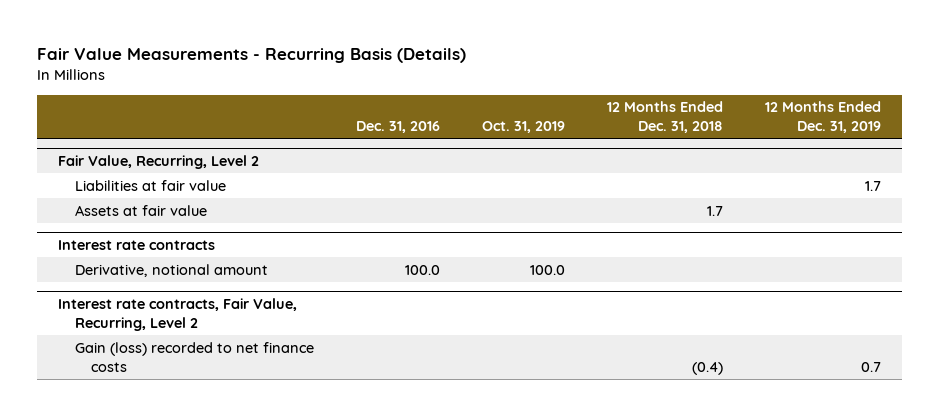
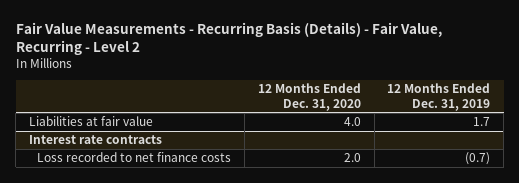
- Fair Value Measurements - Recurring Basis (Details)
+ Fair Value Measurements - Recurring Basis (Details) - Fair Value, Recurring - Level 2
- | Dec. 31, 2016 | Oct. 31, 2019 | 12 Months Ended Dec. 31, 2018 | 12 Months Ended Dec. 31, 2019
+ | 12 Months Ended Dec. 31, 2020 | 12 Months Ended Dec. 31, 2019
- Fair Value, Recurring, Level 2
- Assets at fair value | | | 1.7 |
@ Interest rate contracts
- Derivative, notional amount | 100.0 | 100.0 | |
- Interest rate contracts, Fair Value, Recurring, Level 2
- Gain (loss) recorded to net finance costs | | | (0.4) | 0.7
@ Interest rate contracts
+ Loss recorded to net finance costs | 2.0 | (0.7)

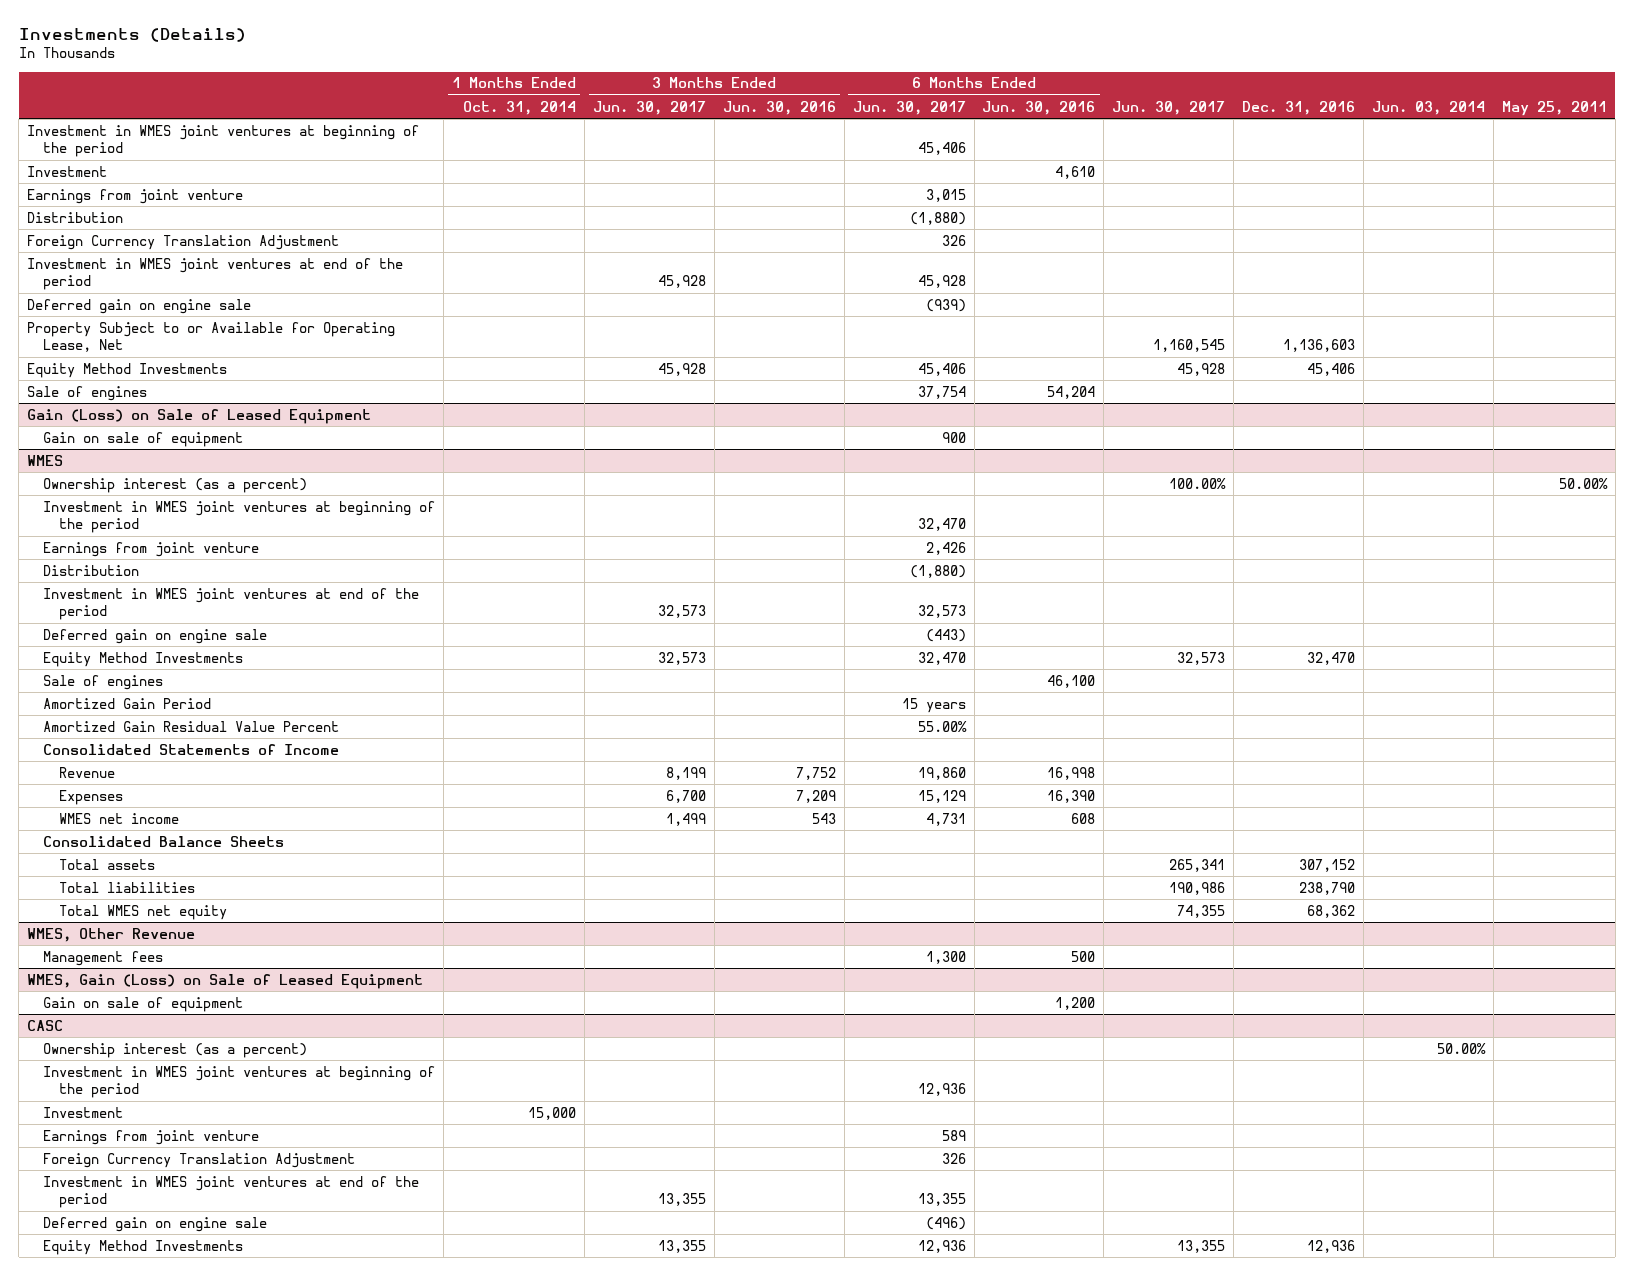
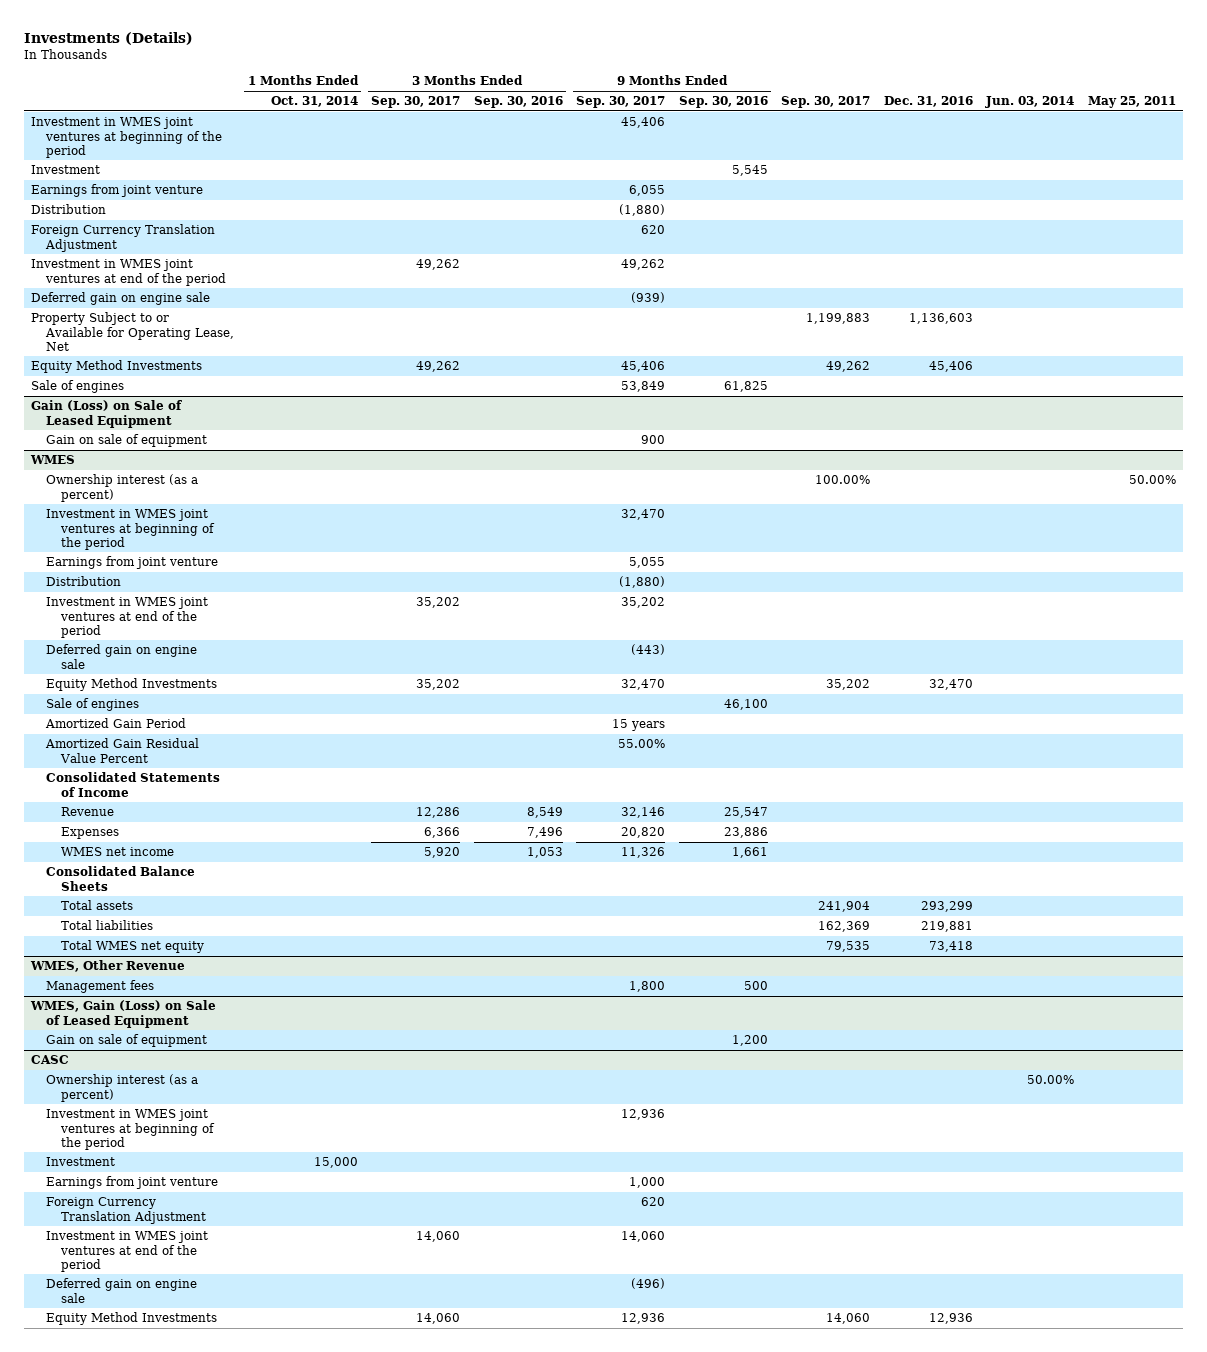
- | 1 Months Ended Oct. 31, 2014 | 3 Months Ended Jun. 30, 2017 | 3 Months Ended Jun. 30, 2016 | 6 Months Ended Jun. 30, 2017 | 6 Months Ended Jun. 30, 2016 | Jun. 30, 2017 | Dec. 31, 2016 | Jun. 03, 2014 | May 25, 2011
+ | 1 Months Ended Oct. 31, 2014 | 3 Months Ended Sep. 30, 2017 | 3 Months Ended Sep. 30, 2016 | 9 Months Ended Sep. 30, 2017 | 9 Months Ended Sep. 30, 2016 | Sep. 30, 2017 | Dec. 31, 2016 | Jun. 03, 2014 | May 25, 2011
@ WMES
- Total assets | | | | | | 265,341 | 307,152 | |
- Total liabilities | | | | | | 190,986 | 238,790 | |
- Total WMES net equity | | | | | | 74,355 | 68,362 | |
+ Total assets | | | | | | 241,904 | 293,299 | |
+ Total liabilities | | | | | | 162,369 | 219,881 | |
+ Total WMES net equity | | | | | | 79,535 | 73,418 | |

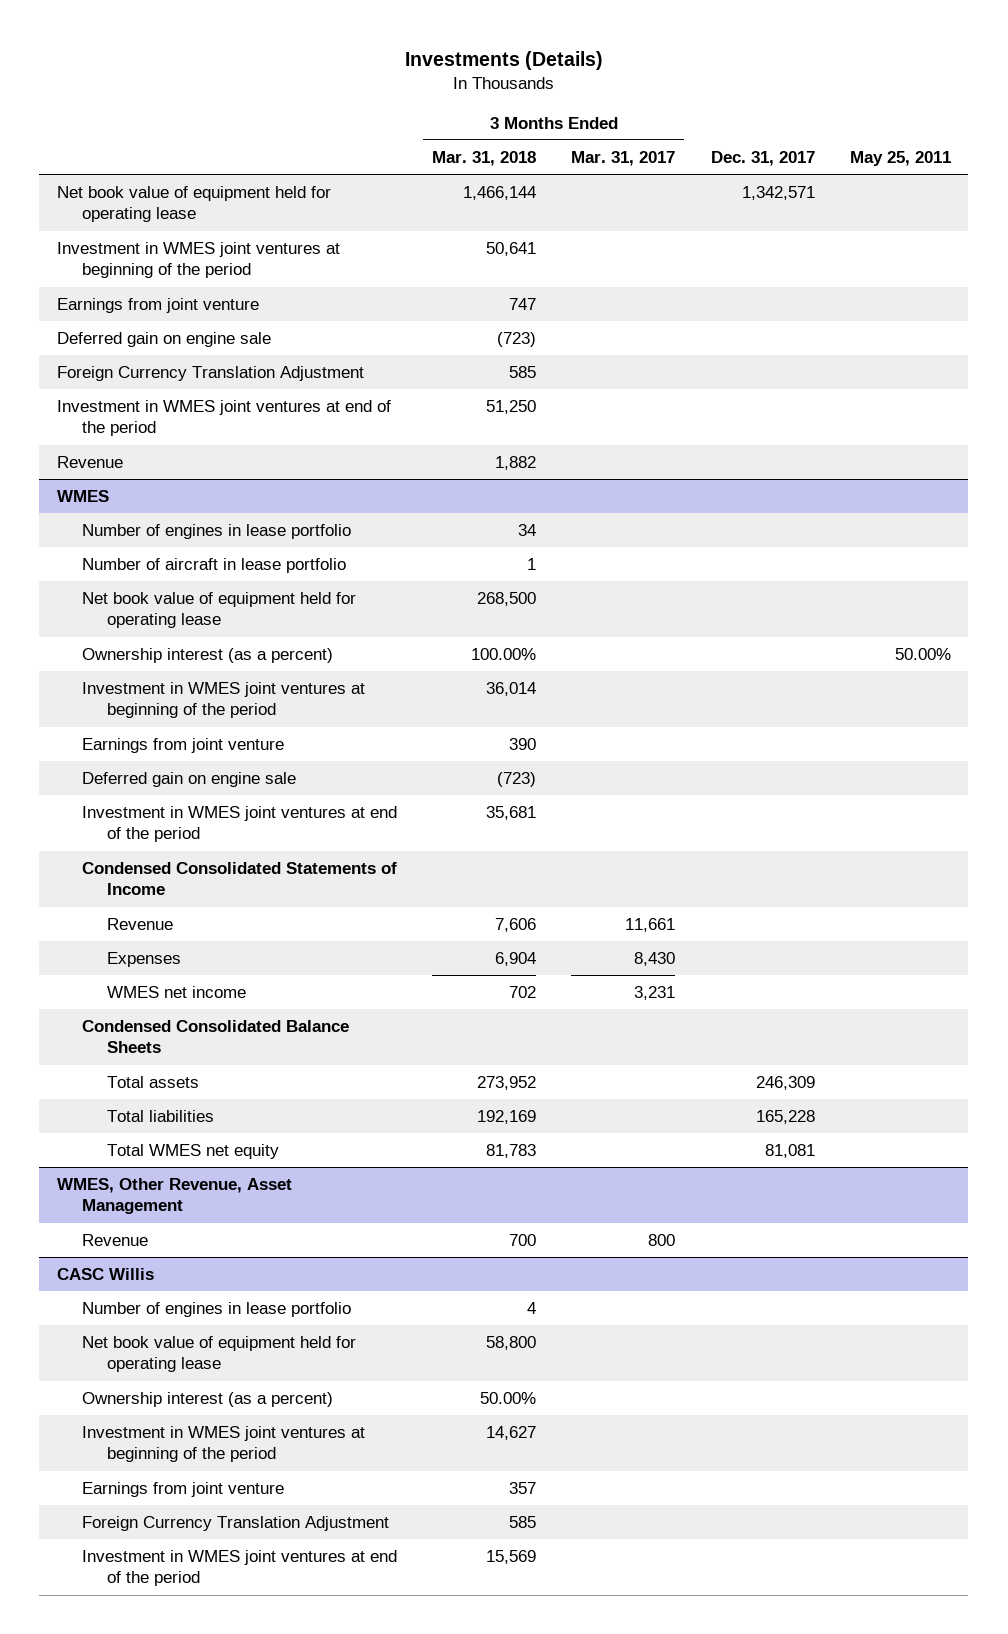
- | 1 Months Ended Oct. 31, 2014 | 3 Months Ended Sep. 30, 2017 | 3 Months Ended Sep. 30, 2016 | 9 Months Ended Sep. 30, 2017 | 9 Months Ended Sep. 30, 2016 | Sep. 30, 2017 | Dec. 31, 2016 | Jun. 03, 2014 | May 25, 2011
+ | 3 Months Ended Mar. 31, 2018 | 3 Months Ended Mar. 31, 2017 | Dec. 31, 2017 | May 25, 2011
+ Net book value of equipment held for operating lease | 1,466,144 | | 1,342,571 |
- Investment | | | | | 5,545 | | | |
- Distribution | | | | (1,880) | | | | |
moved up: Deferred gain on engine sale | (723) | | |
- Property Subject to or Available for Operating Lease, Net | | | | | | 1,199,883 | 1,136,603 | |
- Equity Method Investments | | 49,262 | | 45,406 | | 49,262 | 45,406 | |
- Sale of engines | | | | 53,849 | 61,825 | | | |
- Gain (Loss) on Sale of Leased Equipment
- Gain on sale of equipment | | | | 900 | | | | |
+ Revenue | 1,882 | | |
@ WMES
+ Number of engines in lease portfolio | 34 | | |
+ Number of aircraft in lease portfolio | 1 | | |
+ Net book value of equipment held for operating lease | 268,500 | | |
- Distribution | | | | (1,880) | | | | |
- Equity Method Investments | | 35,202 | | 32,470 | | 35,202 | 32,470 | |
- Sale of engines | | | | | 46,100 | | | |
- Amortized Gain Period | | | | 15 years | | | | |
- Amortized Gain Residual Value Percent | | | | 55.00% | | | | |
- Consolidated Statements of Income
moved down: Investment in WMES joint ventures at end of the period | 35,681 | | |
+ Condensed Consolidated Statements of Income
- Consolidated Balance Sheets
+ Condensed Consolidated Balance Sheets
- WMES, Other Revenue
- Management fees | | | | 1,800 | 500 | | | |
- WMES, Gain (Loss) on Sale of Leased Equipment
- Gain on sale of equipment | | | | | 1,200 | | | |
- CASC
- Ownership interest (as a percent) | | | | | | | | 50.00% |
- Investment in WMES joint ventures at beginning of the period | | | | 12,936 | | | | |
- Investment | 15,000 | | | | | | | |
- Earnings from joint venture | | | | 1,000 | | | | |
- Foreign Currency Translation Adjustment | | | | 620 | | | | |
- Investment in WMES joint ventures at end of the period | | 14,060 | | 14,060 | | | | |
- Deferred gain on engine sale | | | | (496) | | | | |
- Equity Method Investments | | 14,060 | | 12,936 | | 14,060 | 12,936 | |
+ WMES, Other Revenue, Asset Management
+ Revenue | 700 | 800 | |
+ CASC Willis
+ Number of engines in lease portfolio | 4 | | |
+ Net book value of equipment held for operating lease | 58,800 | | |
+ Ownership interest (as a percent) | 50.00% | | |
+ Investment in WMES joint ventures at beginning of the period | 14,627 | | |
+ Earnings from joint venture | 357 | | |
+ Foreign Currency Translation Adjustment | 585 | | |
+ Investment in WMES joint ventures at end of the period | 15,569 | | |

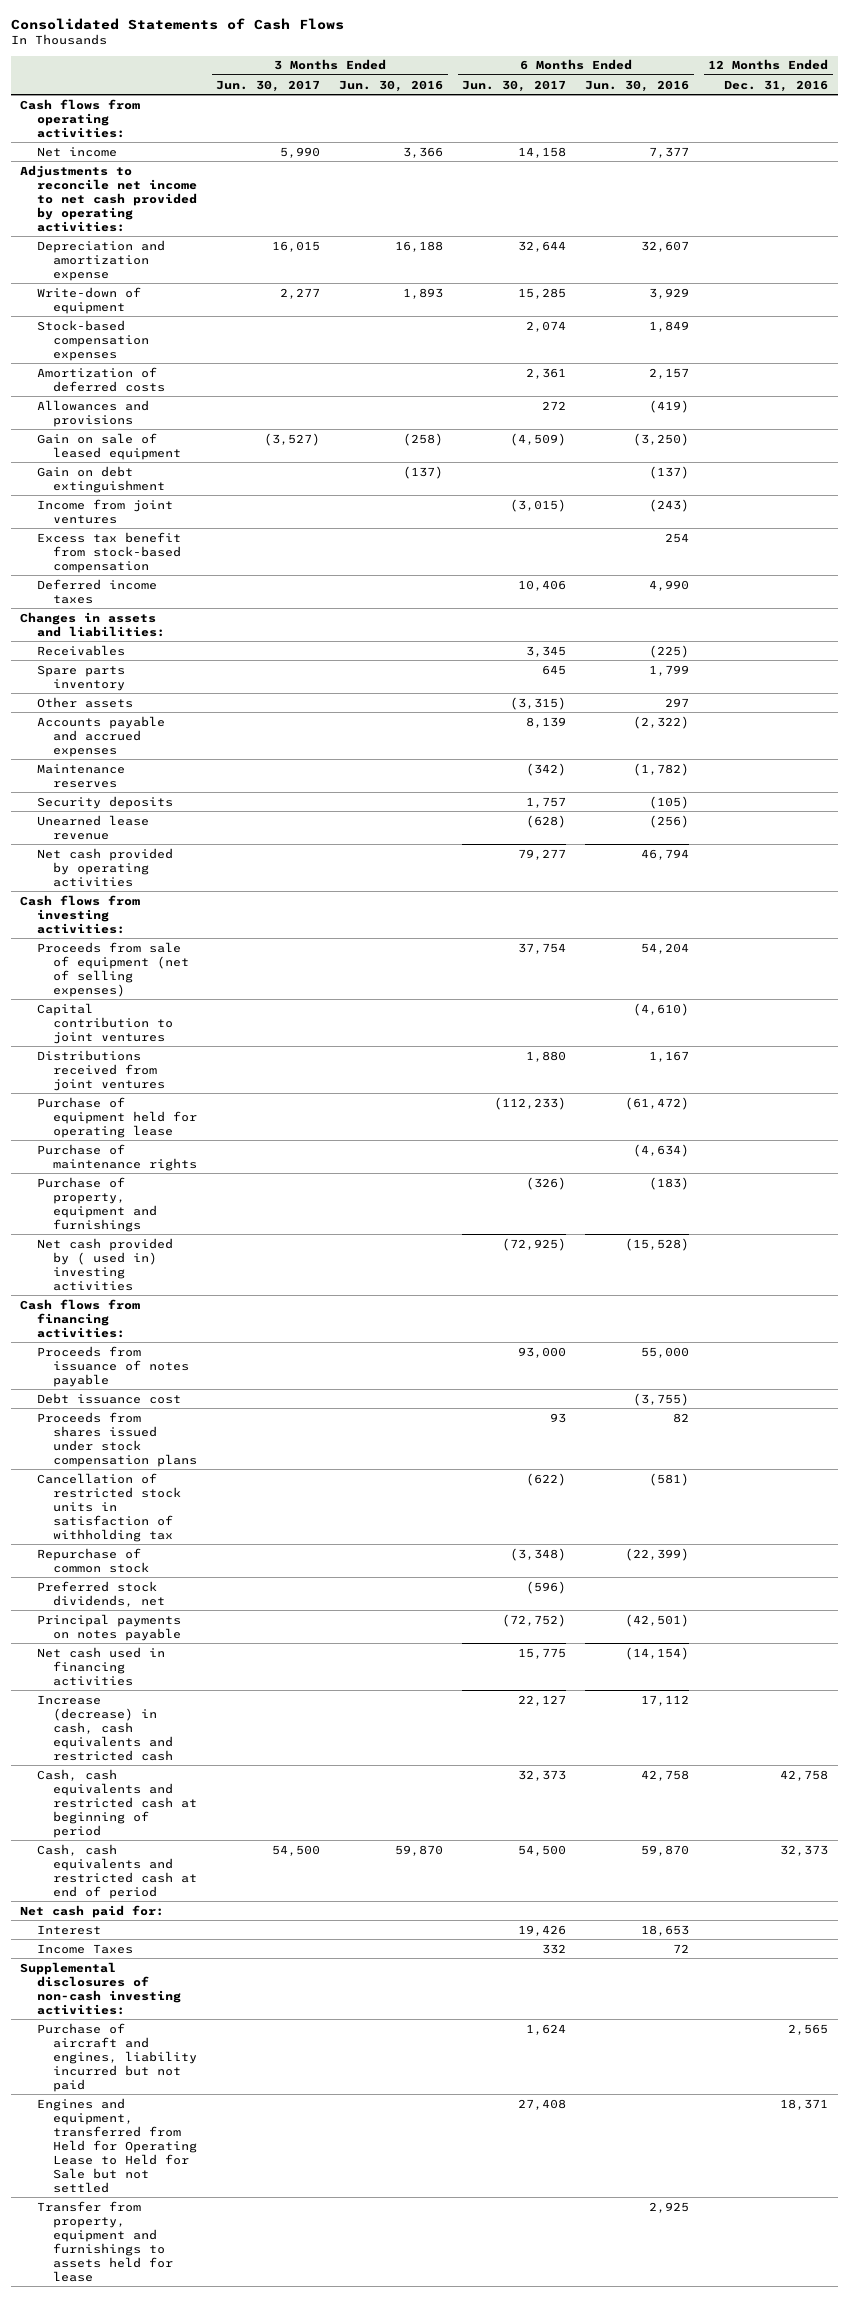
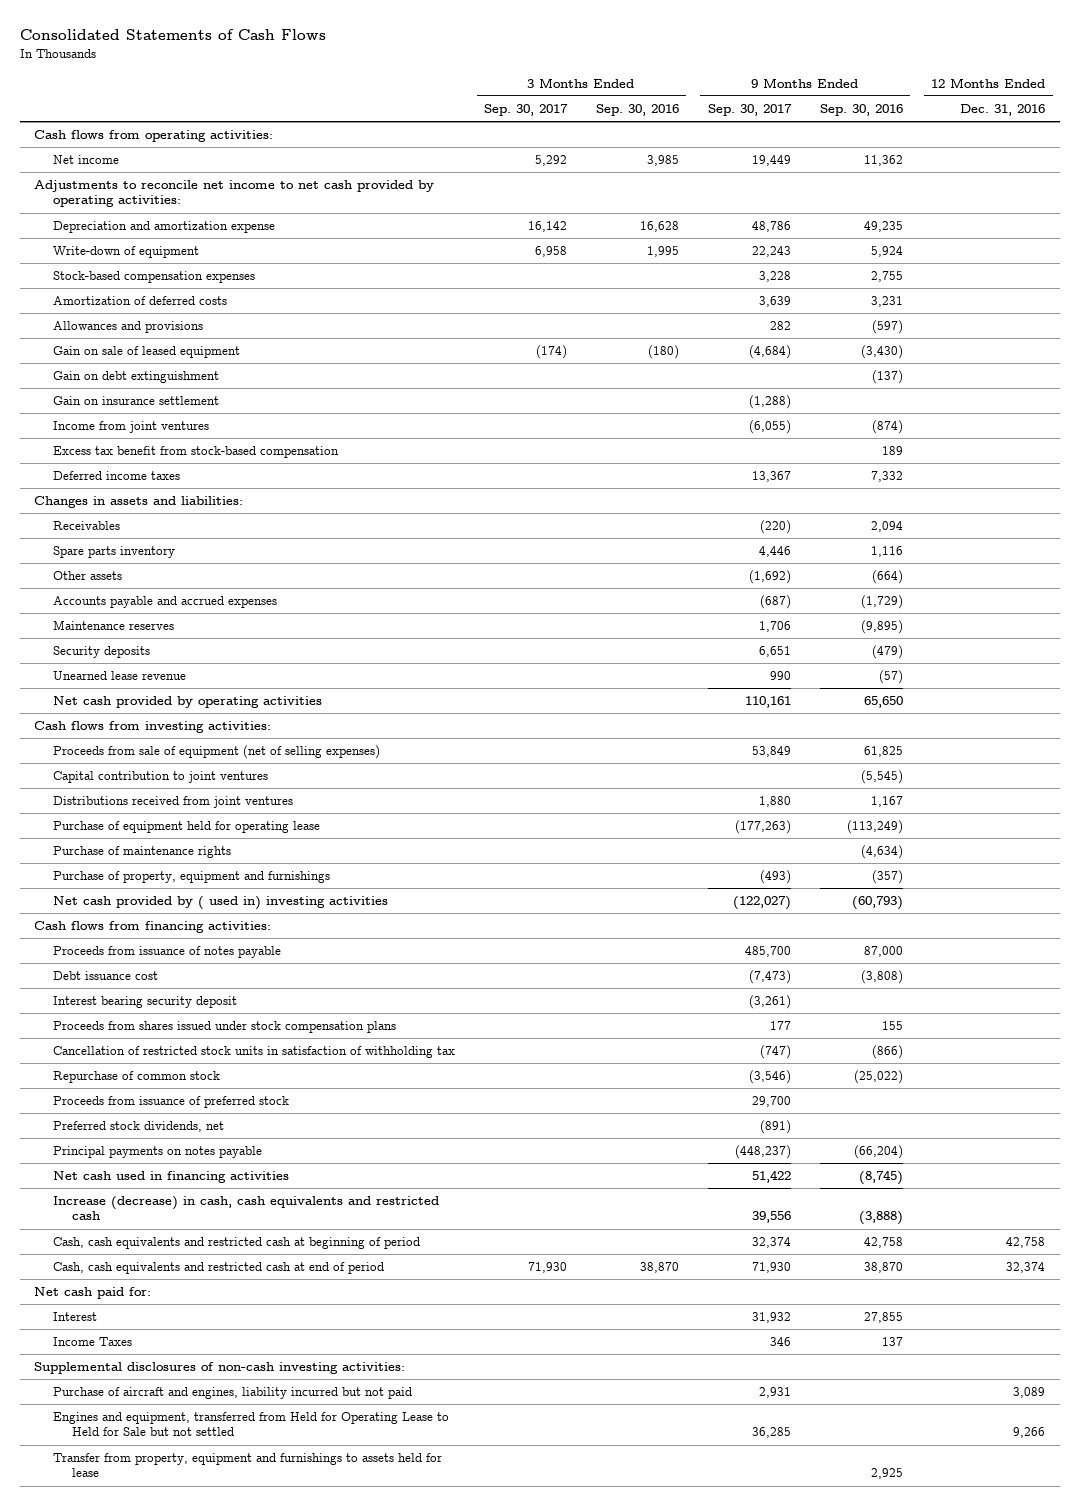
- | 3 Months Ended Jun. 30, 2017 | 3 Months Ended Jun. 30, 2016 | 6 Months Ended Jun. 30, 2017 | 6 Months Ended Jun. 30, 2016 | 12 Months Ended Dec. 31, 2016
+ | 3 Months Ended Sep. 30, 2017 | 3 Months Ended Sep. 30, 2016 | 9 Months Ended Sep. 30, 2017 | 9 Months Ended Sep. 30, 2016 | 12 Months Ended Dec. 31, 2016
+ Gain on insurance settlement | | | (1,288) | |
+ Interest bearing security deposit | | | (3,261) | |
+ Proceeds from issuance of preferred stock | | | 29,700 | |
- Cash, cash equivalents and restricted cash at end of period | 54,500 | 59,870 | 54,500 | 59,870 | 32,373
+ Cash, cash equivalents and restricted cash at end of period | 71,930 | 38,870 | 71,930 | 38,870 | 32,374
- Purchase of aircraft and engines, liability incurred but not paid | | | 1,624 | | 2,565
- Engines and equipment, transferred from Held for Operating Lease to Held for Sale but not settled | | | 27,408 | | 18,371
+ Purchase of aircraft and engines, liability incurred but not paid | | | 2,931 | | 3,089
+ Engines and equipment, transferred from Held for Operating Lease to Held for Sale but not settled | | | 36,285 | | 9,266

